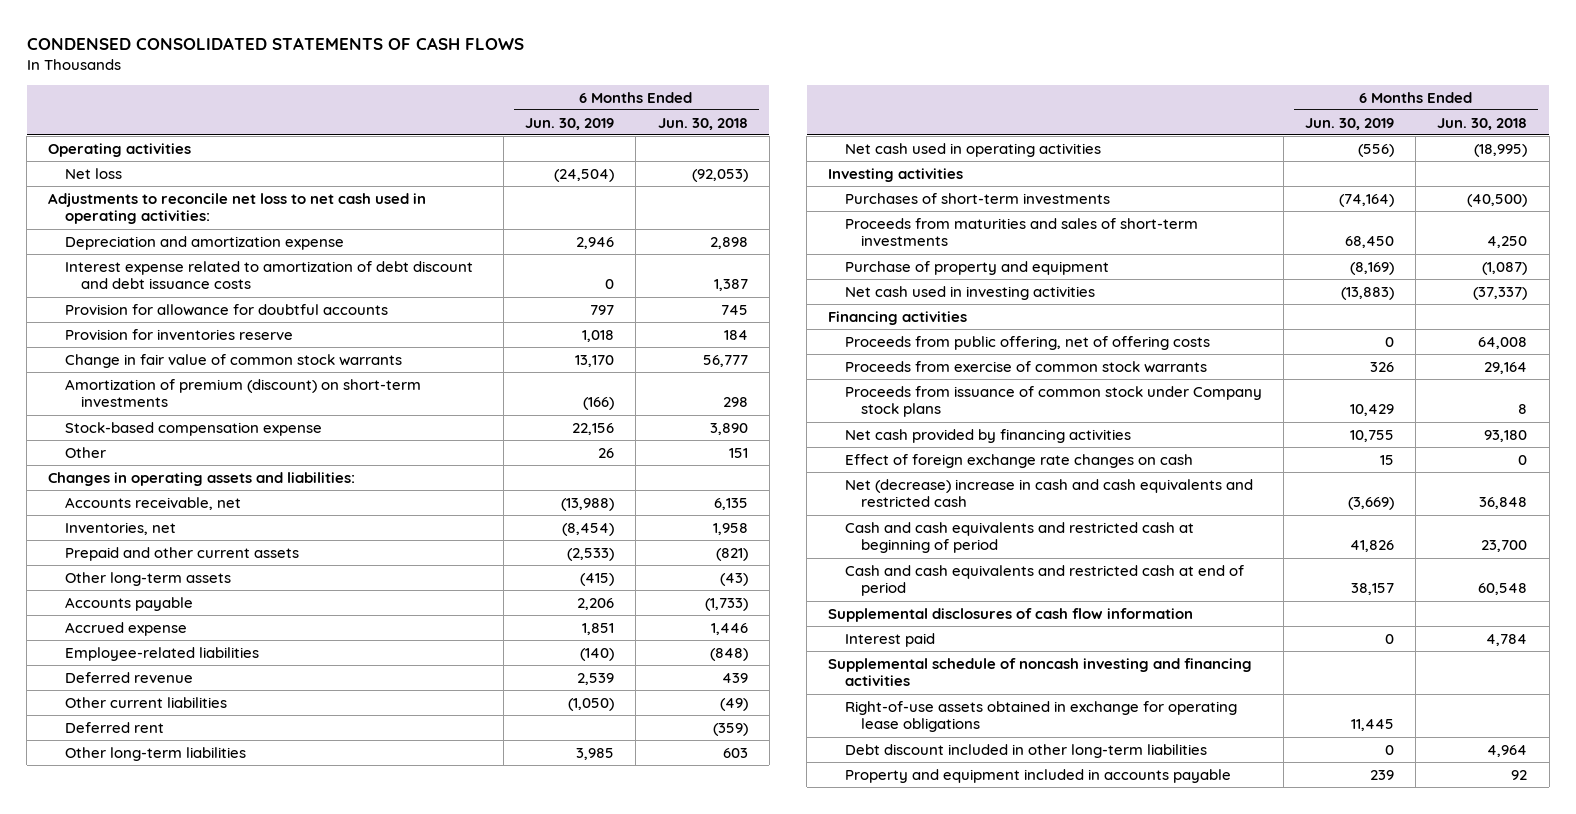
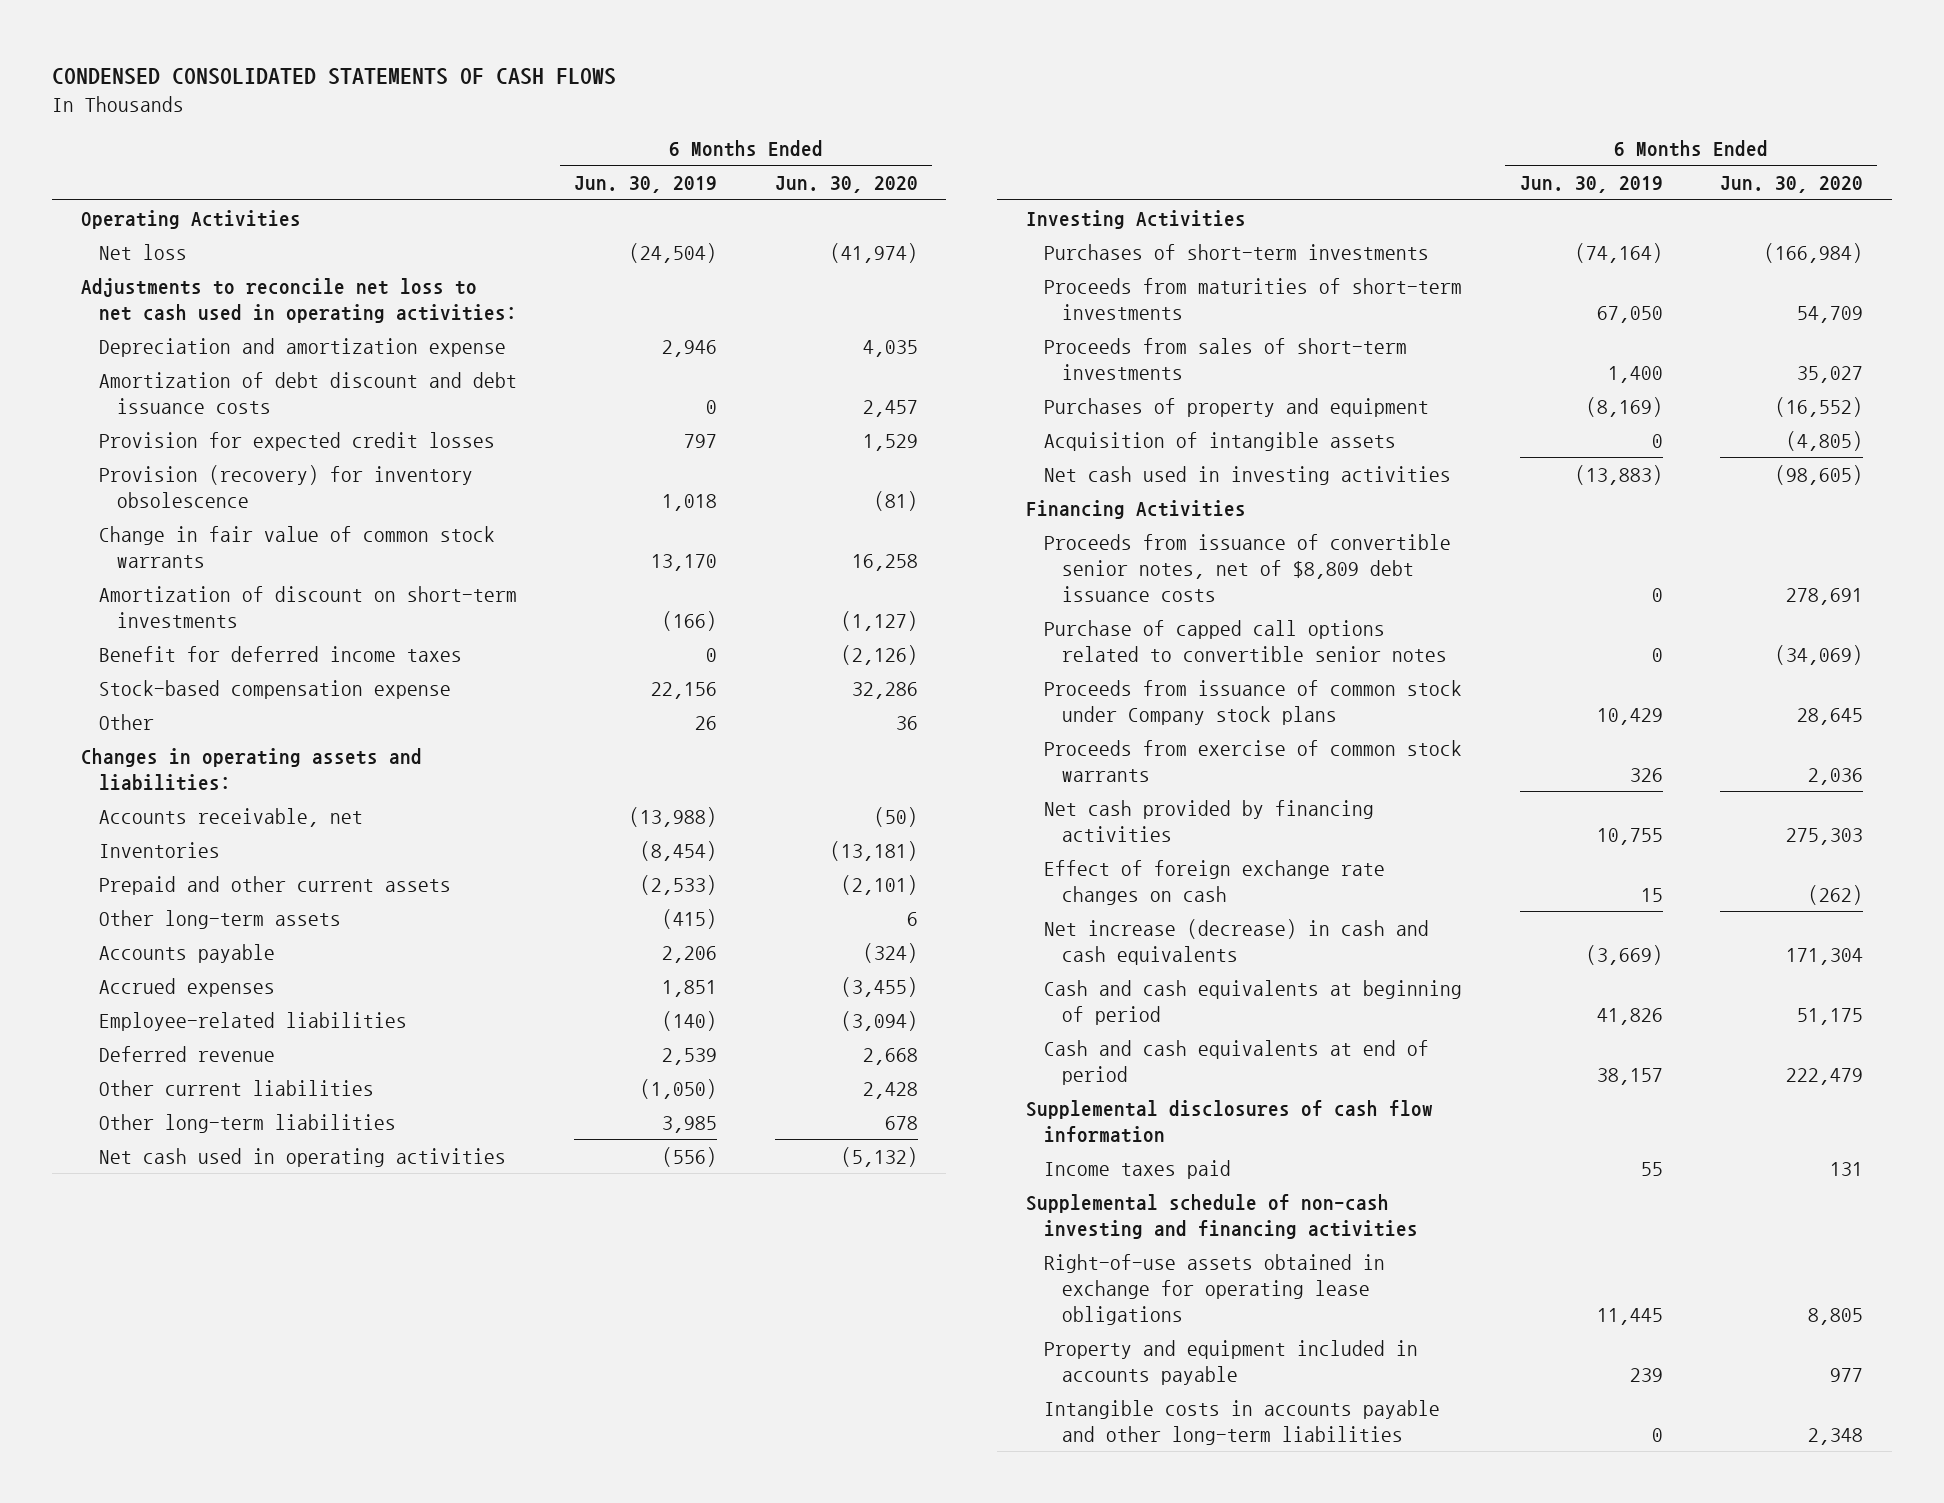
- | 6 Months Ended Jun. 30, 2019 | 6 Months Ended Jun. 30, 2018
+ | 6 Months Ended Jun. 30, 2019 | 6 Months Ended Jun. 30, 2020
- Operating activities
+ Operating Activities
- Interest expense related to amortization of debt discount and debt issuance costs | 0 | 1,387
- Provision for allowance for doubtful accounts | 797 | 745
- Provision for inventories reserve | 1,018 | 184
+ Amortization of debt discount and debt issuance costs | 0 | 2,457
+ Provision for expected credit losses | 797 | 1,529
+ Provision (recovery) for inventory obsolescence | 1,018 | (81)
- Amortization of premium (discount) on short-term investments | (166) | 298
+ Amortization of discount on short-term investments | (166) | (1,127)
+ Benefit for deferred income taxes | 0 | (2,126)
- Inventories, net | (8,454) | 1,958
+ Inventories | (8,454) | (13,181)
- Accrued expense | 1,851 | 1,446
+ Accrued expenses | 1,851 | (3,455)
- Deferred rent | | (359)
- Investing activities
+ Investing Activities
- Proceeds from maturities and sales of short-term investments | 68,450 | 4,250
- Purchase of property and equipment | (8,169) | (1,087)
+ Proceeds from maturities of short-term investments | 67,050 | 54,709
+ Proceeds from sales of short-term investments | 1,400 | 35,027
+ Purchases of property and equipment | (8,169) | (16,552)
+ Acquisition of intangible assets | 0 | (4,805)
- Financing activities
- Proceeds from public offering, net of offering costs | 0 | 64,008
+ Financing Activities
+ Proceeds from issuance of convertible senior notes, net of $8,809 debt issuance costs | 0 | 278,691
+ Purchase of capped call options related to convertible senior notes | 0 | (34,069)
moved down: Proceeds from exercise of common stock warrants | 326 | 2,036
- Net (decrease) increase in cash and cash equivalents and restricted cash | (3,669) | 36,848
- Cash and cash equivalents and restricted cash at beginning of period | 41,826 | 23,700
- Cash and cash equivalents and restricted cash at end of period | 38,157 | 60,548
+ Net increase (decrease) in cash and cash equivalents | (3,669) | 171,304
+ Cash and cash equivalents at beginning of period | 41,826 | 51,175
+ Cash and cash equivalents at end of period | 38,157 | 222,479
- Interest paid | 0 | 4,784
- Supplemental schedule of noncash investing and financing activities
+ Income taxes paid | 55 | 131
+ Supplemental schedule of non-cash investing and financing activities
- Debt discount included in other long-term liabilities | 0 | 4,964
+ Intangible costs in accounts payable and other long-term liabilities | 0 | 2,348

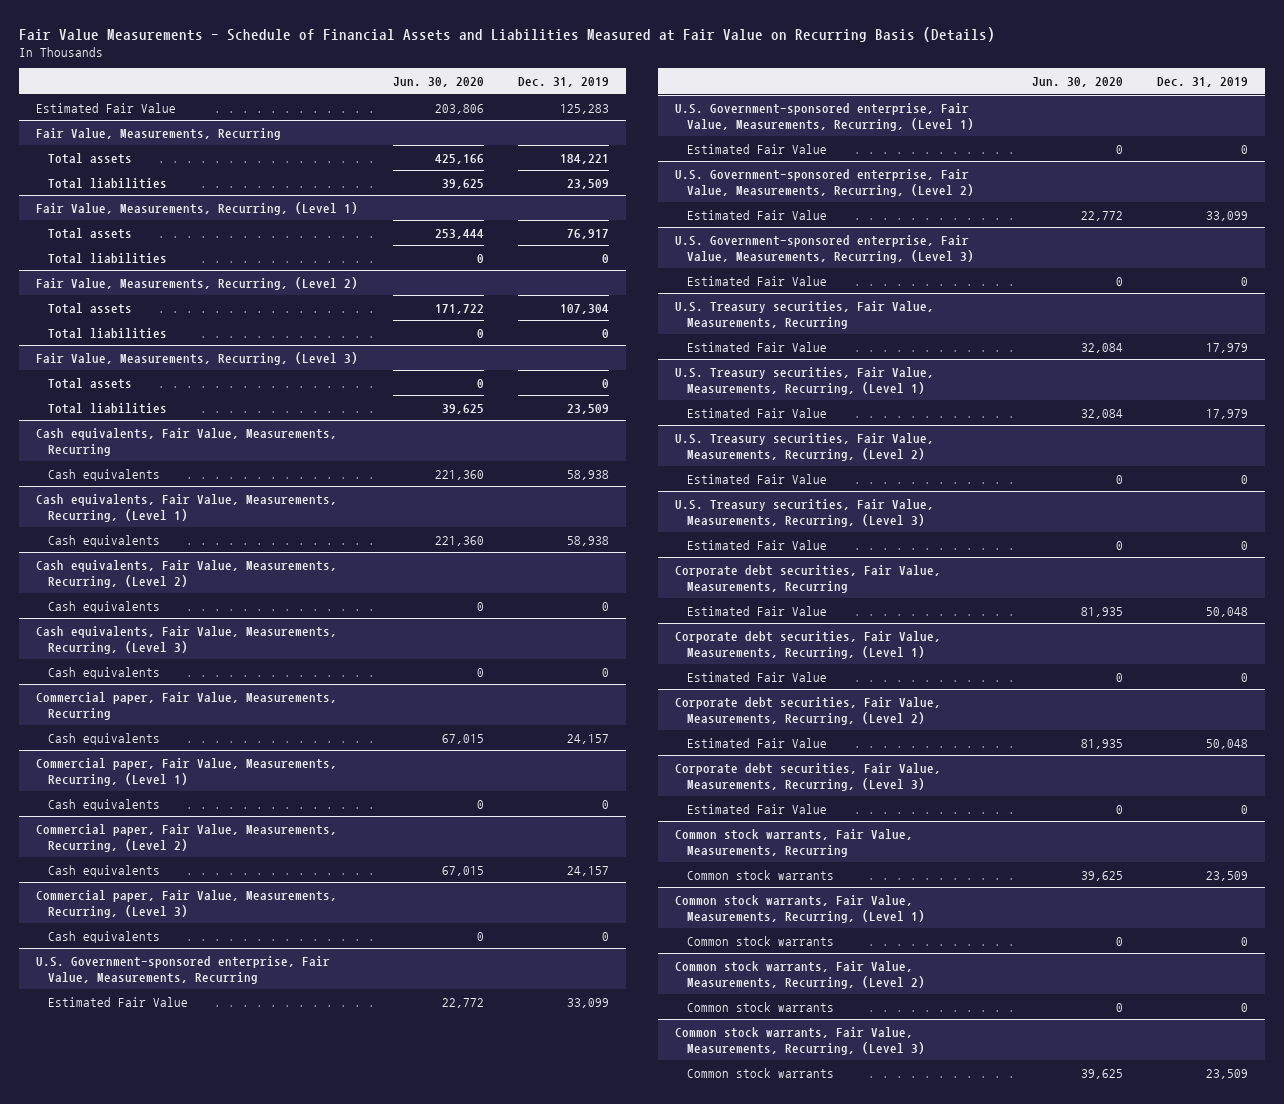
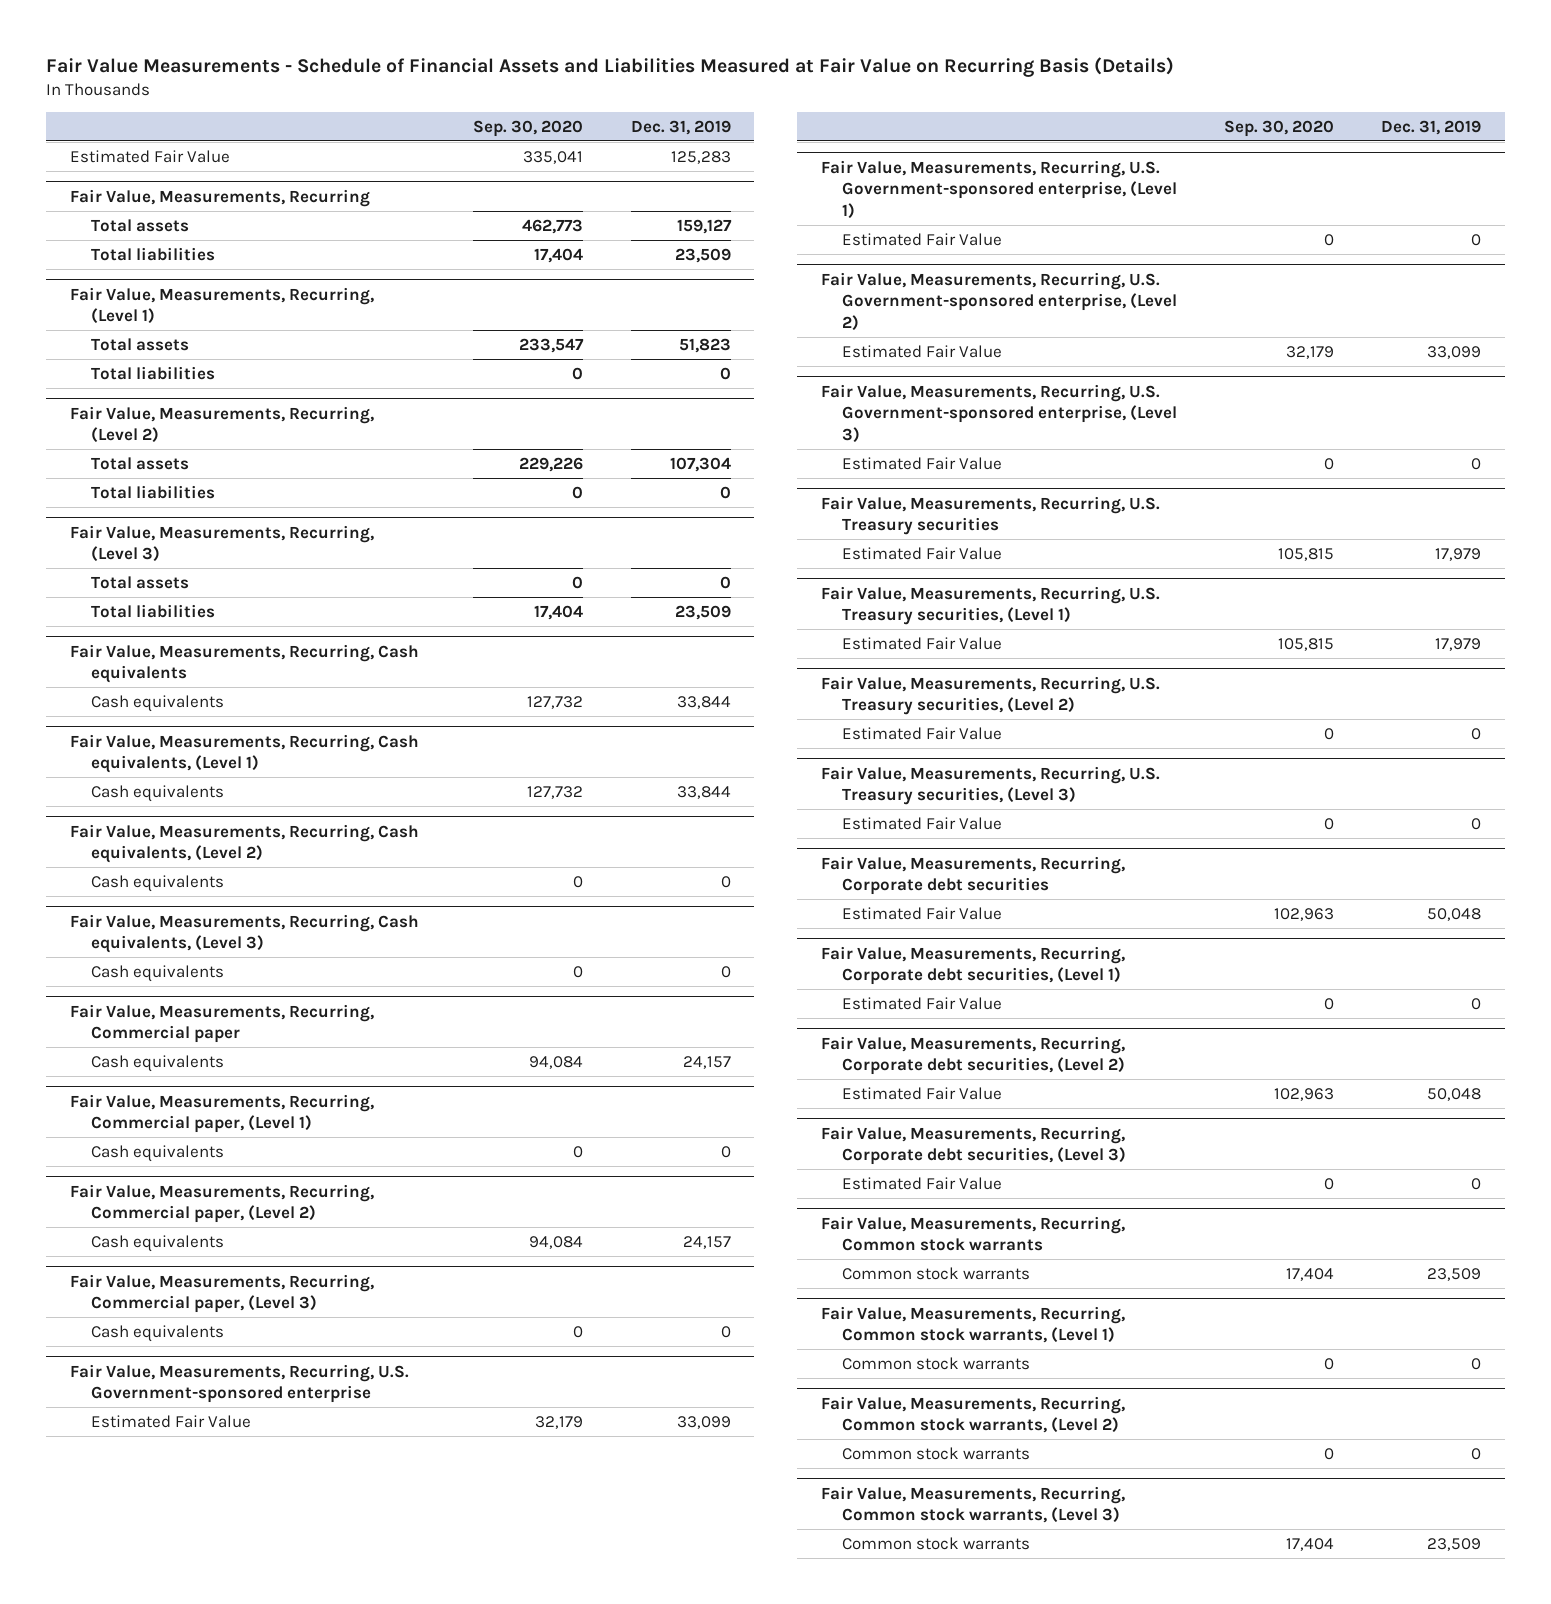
- | Jun. 30, 2020 | Dec. 31, 2019
+ | Sep. 30, 2020 | Dec. 31, 2019
@ Fair Value, Measurements, Recurring
- Total assets | 425,166 | 184,221
+ Total assets | 462,773 | 159,127
@ Fair Value, Measurements, Recurring, (Level 1)
- Total assets | 253,444 | 76,917
+ Total assets | 233,547 | 51,823
- Cash equivalents, Fair Value, Measurements, Recurring
- Cash equivalents | 221,360 | 58,938
- Cash equivalents, Fair Value, Measurements, Recurring, (Level 1)
- Cash equivalents | 221,360 | 58,938
- Cash equivalents, Fair Value, Measurements, Recurring, (Level 2)
+ Fair Value, Measurements, Recurring, Cash equivalents
+ Cash equivalents | 127,732 | 33,844
+ Fair Value, Measurements, Recurring, Cash equivalents, (Level 1)
+ Cash equivalents | 127,732 | 33,844
+ Fair Value, Measurements, Recurring, Cash equivalents, (Level 2)
- Cash equivalents, Fair Value, Measurements, Recurring, (Level 3)
+ Fair Value, Measurements, Recurring, Cash equivalents, (Level 3)
- Commercial paper, Fair Value, Measurements, Recurring
+ Fair Value, Measurements, Recurring, Commercial paper
- Commercial paper, Fair Value, Measurements, Recurring, (Level 1)
+ Fair Value, Measurements, Recurring, Commercial paper, (Level 1)
- Commercial paper, Fair Value, Measurements, Recurring, (Level 2)
+ Fair Value, Measurements, Recurring, Commercial paper, (Level 2)
- Commercial paper, Fair Value, Measurements, Recurring, (Level 3)
+ Fair Value, Measurements, Recurring, Commercial paper, (Level 3)
- U.S. Government-sponsored enterprise, Fair Value, Measurements, Recurring
+ Fair Value, Measurements, Recurring, U.S. Government-sponsored enterprise
- U.S. Government-sponsored enterprise, Fair Value, Measurements, Recurring, (Level 1)
+ Fair Value, Measurements, Recurring, U.S. Government-sponsored enterprise, (Level 1)
- U.S. Government-sponsored enterprise, Fair Value, Measurements, Recurring, (Level 2)
+ Fair Value, Measurements, Recurring, U.S. Government-sponsored enterprise, (Level 2)
- U.S. Government-sponsored enterprise, Fair Value, Measurements, Recurring, (Level 3)
+ Fair Value, Measurements, Recurring, U.S. Government-sponsored enterprise, (Level 3)
- U.S. Treasury securities, Fair Value, Measurements, Recurring
+ Fair Value, Measurements, Recurring, U.S. Treasury securities
- U.S. Treasury securities, Fair Value, Measurements, Recurring, (Level 1)
+ Fair Value, Measurements, Recurring, U.S. Treasury securities, (Level 1)
- U.S. Treasury securities, Fair Value, Measurements, Recurring, (Level 2)
+ Fair Value, Measurements, Recurring, U.S. Treasury securities, (Level 2)
- U.S. Treasury securities, Fair Value, Measurements, Recurring, (Level 3)
+ Fair Value, Measurements, Recurring, U.S. Treasury securities, (Level 3)
- Corporate debt securities, Fair Value, Measurements, Recurring
+ Fair Value, Measurements, Recurring, Corporate debt securities
- Corporate debt securities, Fair Value, Measurements, Recurring, (Level 1)
+ Fair Value, Measurements, Recurring, Corporate debt securities, (Level 1)
- Corporate debt securities, Fair Value, Measurements, Recurring, (Level 2)
+ Fair Value, Measurements, Recurring, Corporate debt securities, (Level 2)
- Corporate debt securities, Fair Value, Measurements, Recurring, (Level 3)
+ Fair Value, Measurements, Recurring, Corporate debt securities, (Level 3)
- Common stock warrants, Fair Value, Measurements, Recurring
+ Fair Value, Measurements, Recurring, Common stock warrants
- Common stock warrants, Fair Value, Measurements, Recurring, (Level 1)
+ Fair Value, Measurements, Recurring, Common stock warrants, (Level 1)
- Common stock warrants, Fair Value, Measurements, Recurring, (Level 2)
+ Fair Value, Measurements, Recurring, Common stock warrants, (Level 2)
- Common stock warrants, Fair Value, Measurements, Recurring, (Level 3)
+ Fair Value, Measurements, Recurring, Common stock warrants, (Level 3)

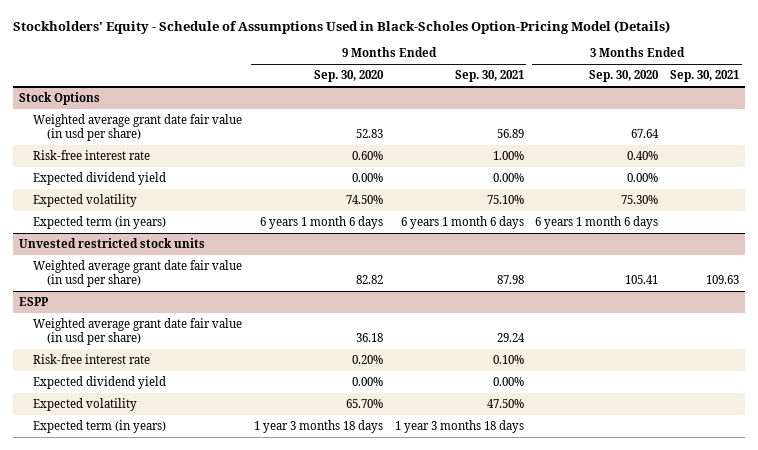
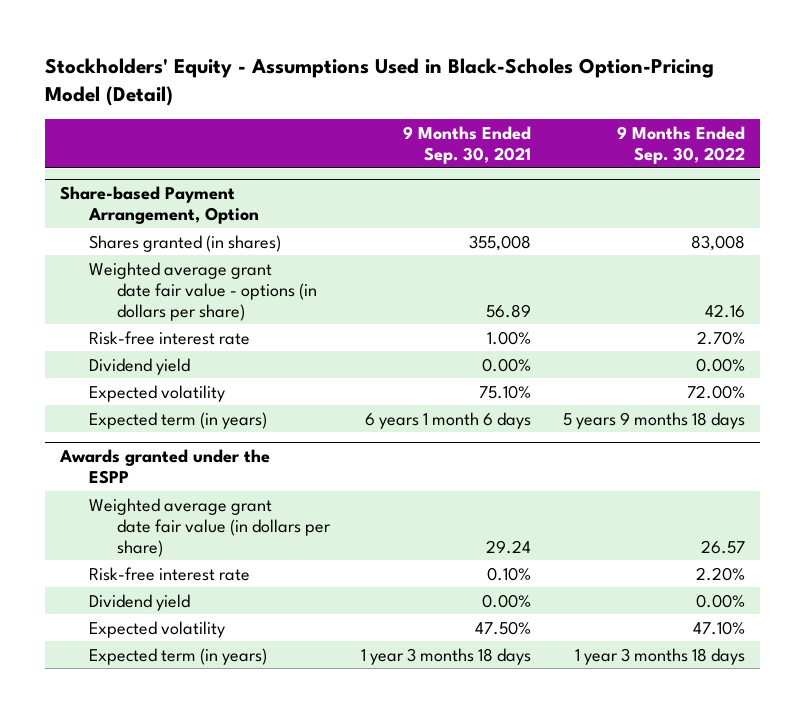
- Stockholders' Equity - Schedule of Assumptions Used in Black-Scholes Option-Pricing Model (Details)
+ Stockholders' Equity - Assumptions Used in Black-Scholes Option-Pricing Model (Detail)
- | 9 Months Ended Sep. 30, 2020 | 9 Months Ended Sep. 30, 2021 | 3 Months Ended Sep. 30, 2020 | 3 Months Ended Sep. 30, 2021
+ | 9 Months Ended Sep. 30, 2021 | 9 Months Ended Sep. 30, 2022
- Stock Options
- Weighted average grant date fair value (in usd per share) | 52.83 | 56.89 | 67.64 |
+ Share-based Payment Arrangement, Option
+ Shares granted (in shares) | 355,008 | 83,008
+ Weighted average grant date fair value - options (in dollars per share) | 56.89 | 42.16
- Expected dividend yield | 0.00% | 0.00% | 0.00% |
+ Dividend yield | 0.00% | 0.00%
- Unvested restricted stock units
- Weighted average grant date fair value (in usd per share) | 82.82 | 87.98 | 105.41 | 109.63
- ESPP
- Weighted average grant date fair value (in usd per share) | 36.18 | 29.24 | |
+ Awards granted under the ESPP
+ Weighted average grant date fair value (in dollars per share) | 29.24 | 26.57
- Expected dividend yield | 0.00% | 0.00% | |
+ Dividend yield | 0.00% | 0.00%

